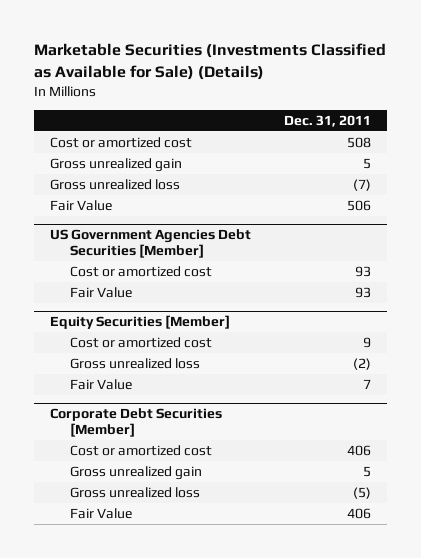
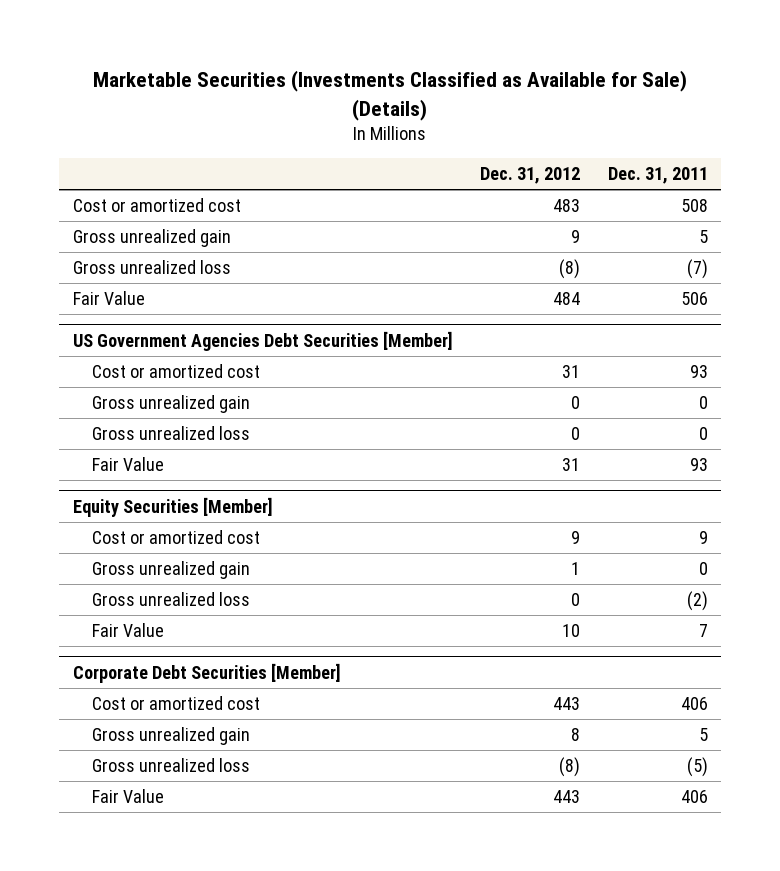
- | Dec. 31, 2011
+ | Dec. 31, 2012 | Dec. 31, 2011
@ US Government Agencies Debt Securities [Member]
+ Gross unrealized gain | 0 | 0
+ Gross unrealized loss | 0 | 0
@ Equity Securities [Member]
+ Gross unrealized gain | 1 | 0

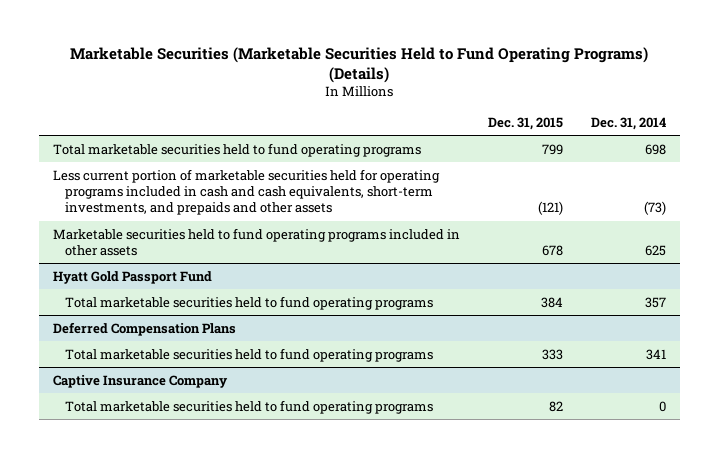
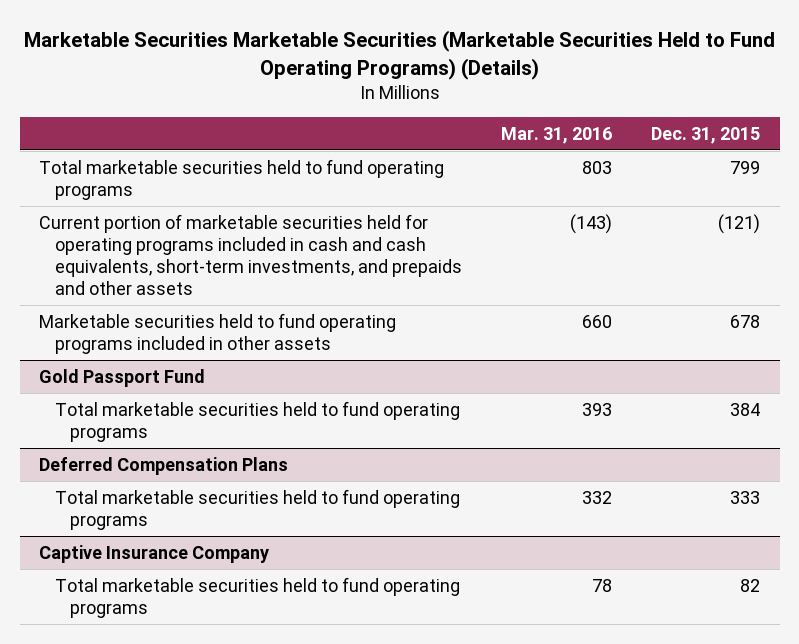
- Marketable Securities (Marketable Securities Held to Fund Operating Programs) (Details)
+ Marketable Securities Marketable Securities (Marketable Securities Held to Fund Operating Programs) (Details)
- | Dec. 31, 2015 | Dec. 31, 2014
+ | Mar. 31, 2016 | Dec. 31, 2015
- Less current portion of marketable securities held for operating programs included in cash and cash equivalents, short-term investments, and prepaids and other assets | (121) | (73)
+ Current portion of marketable securities held for operating programs included in cash and cash equivalents, short-term investments, and prepaids and other assets | (143) | (121)
- Hyatt Gold Passport Fund
+ Gold Passport Fund

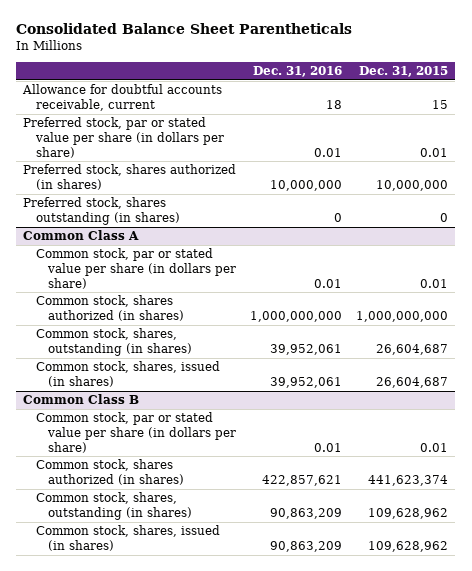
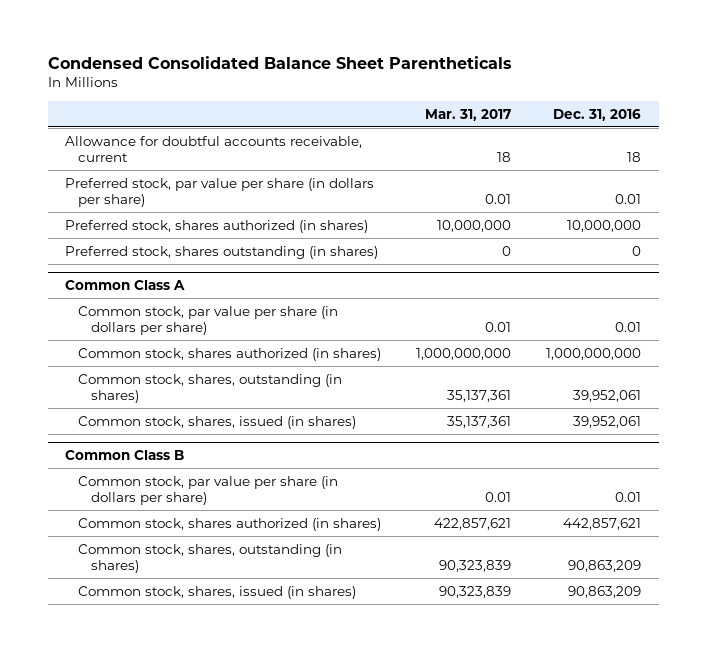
- Consolidated Balance Sheet Parentheticals
+ Condensed Consolidated Balance Sheet Parentheticals
- | Dec. 31, 2016 | Dec. 31, 2015
+ | Mar. 31, 2017 | Dec. 31, 2016
- Preferred stock, par or stated value per share (in dollars per share) | 0.01 | 0.01
+ Preferred stock, par value per share (in dollars per share) | 0.01 | 0.01
@ Common Class A
- Common stock, par or stated value per share (in dollars per share) | 0.01 | 0.01
+ Common stock, par value per share (in dollars per share) | 0.01 | 0.01
@ Common Class B
- Common stock, par or stated value per share (in dollars per share) | 0.01 | 0.01
- Common stock, shares authorized (in shares) | 422,857,621 | 441,623,374
+ Common stock, par value per share (in dollars per share) | 0.01 | 0.01
+ Common stock, shares authorized (in shares) | 422,857,621 | 442,857,621

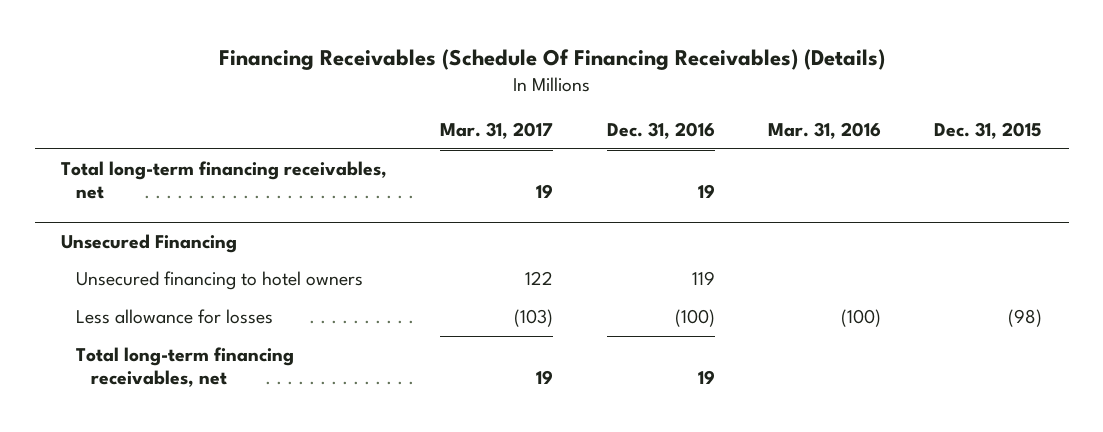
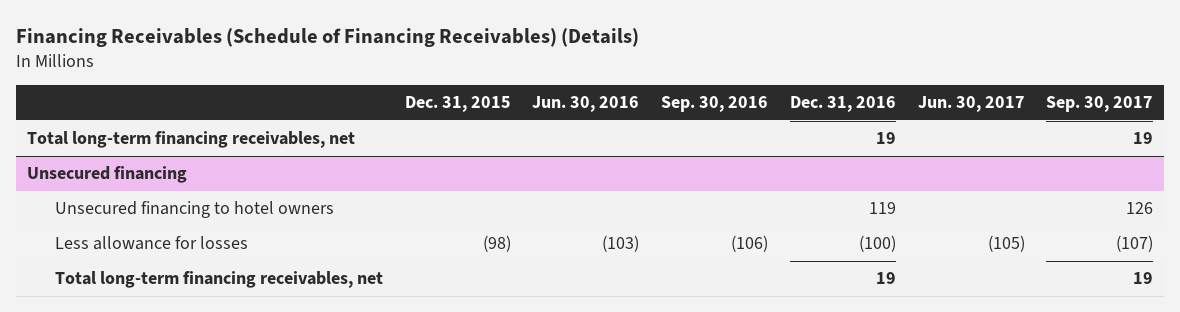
- Financing Receivables (Schedule Of Financing Receivables) (Details)
+ Financing Receivables (Schedule of Financing Receivables) (Details)
- | Mar. 31, 2017 | Dec. 31, 2016 | Mar. 31, 2016 | Dec. 31, 2015
+ | Dec. 31, 2015 | Jun. 30, 2016 | Sep. 30, 2016 | Dec. 31, 2016 | Jun. 30, 2017 | Sep. 30, 2017
- Unsecured Financing
+ Unsecured financing

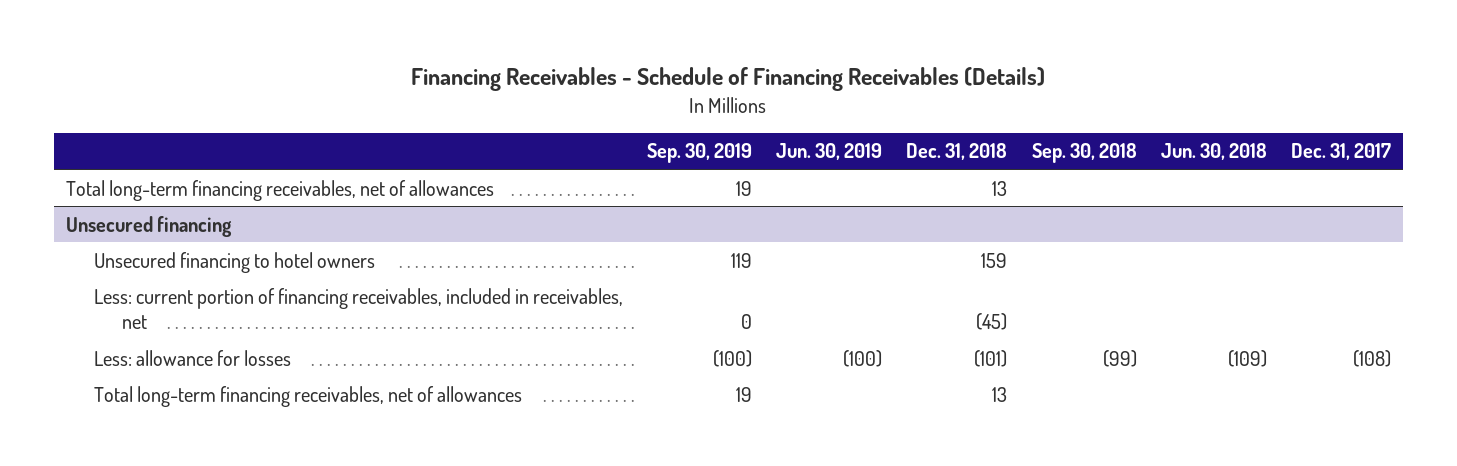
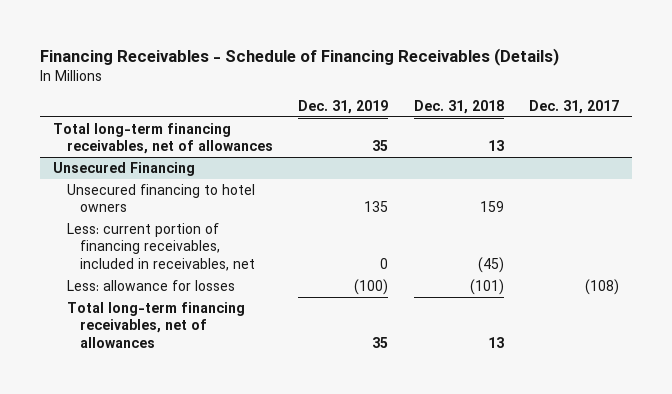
- | Sep. 30, 2019 | Jun. 30, 2019 | Dec. 31, 2018 | Sep. 30, 2018 | Jun. 30, 2018 | Dec. 31, 2017
+ | Dec. 31, 2019 | Dec. 31, 2018 | Dec. 31, 2017
- Unsecured financing
+ Unsecured Financing

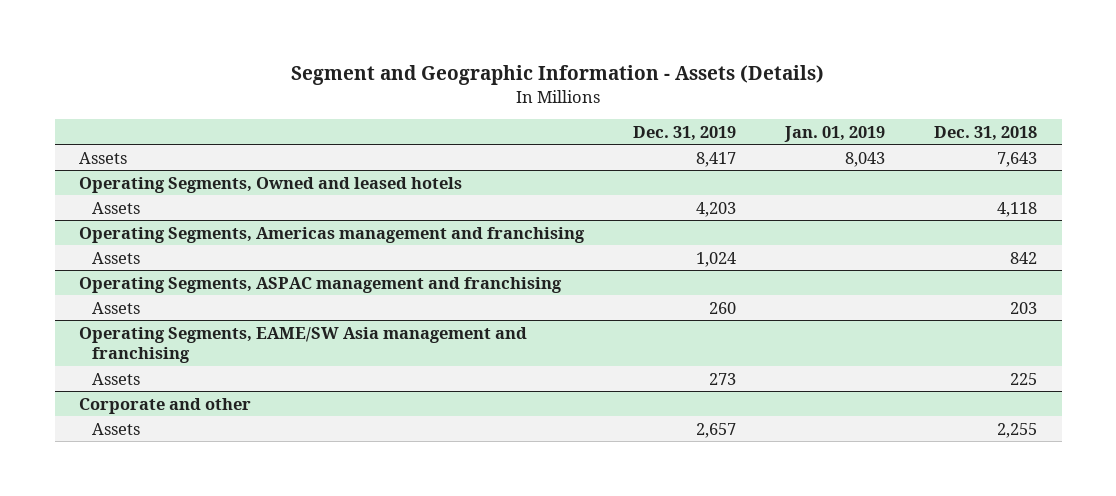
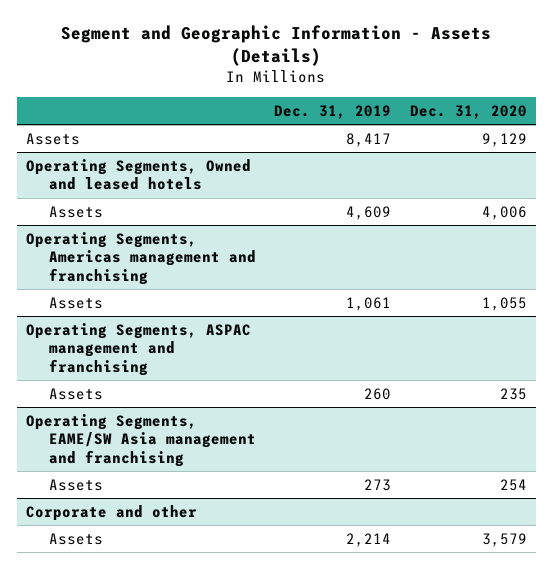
- | Dec. 31, 2019 | Jan. 01, 2019 | Dec. 31, 2018
+ | Dec. 31, 2019 | Dec. 31, 2020
@ Operating Segments, Owned and leased hotels
- Assets | 4,203 | | 4,118
+ Assets | 4,609 | 4,006
@ Operating Segments, Americas management and franchising
- Assets | 1,024 | | 842
+ Assets | 1,061 | 1,055
@ Corporate and other
- Assets | 2,657 | | 2,255
+ Assets | 2,214 | 3,579

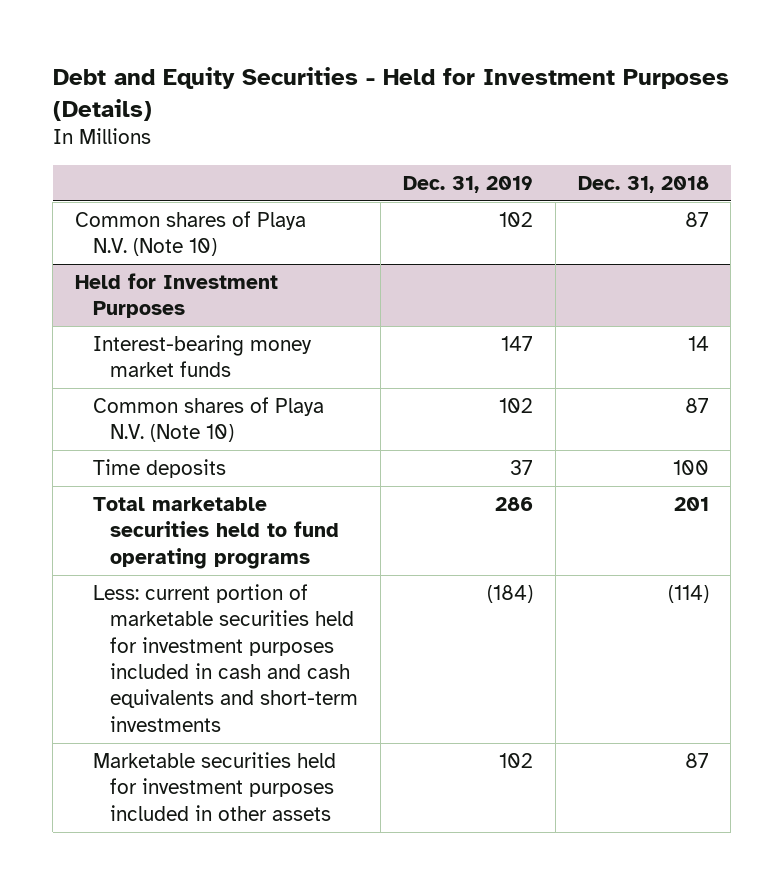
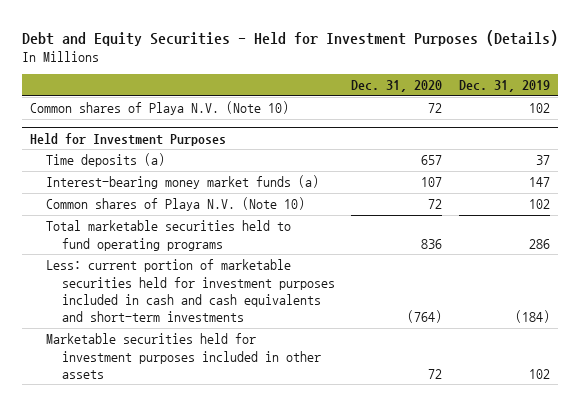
- | Dec. 31, 2019 | Dec. 31, 2018
+ | Dec. 31, 2020 | Dec. 31, 2019
@ Held for Investment Purposes
- Interest-bearing money market funds | 147 | 14
+ Time deposits (a) | 657 | 37
+ Interest-bearing money market funds (a) | 107 | 147
- Time deposits | 37 | 100

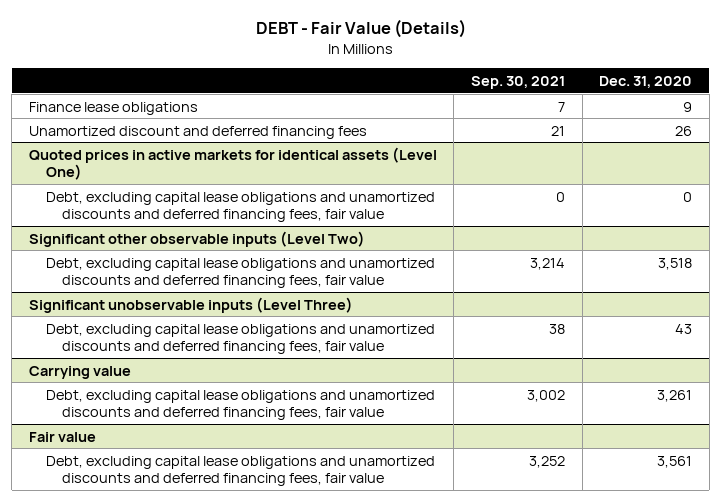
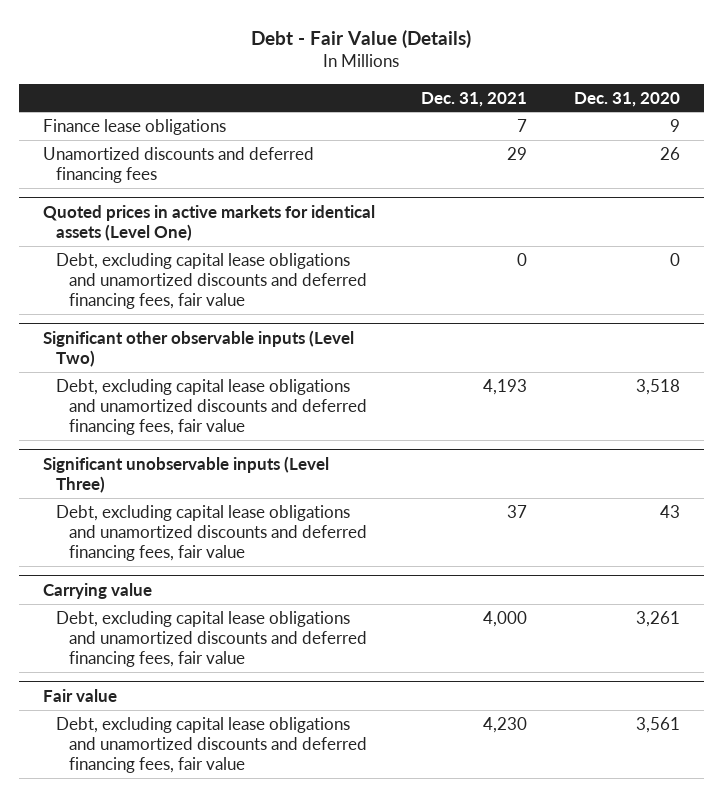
- DEBT - Fair Value (Details)
+ Debt - Fair Value (Details)
- | Sep. 30, 2021 | Dec. 31, 2020
+ | Dec. 31, 2021 | Dec. 31, 2020
- Unamortized discount and deferred financing fees | 21 | 26
+ Unamortized discounts and deferred financing fees | 29 | 26

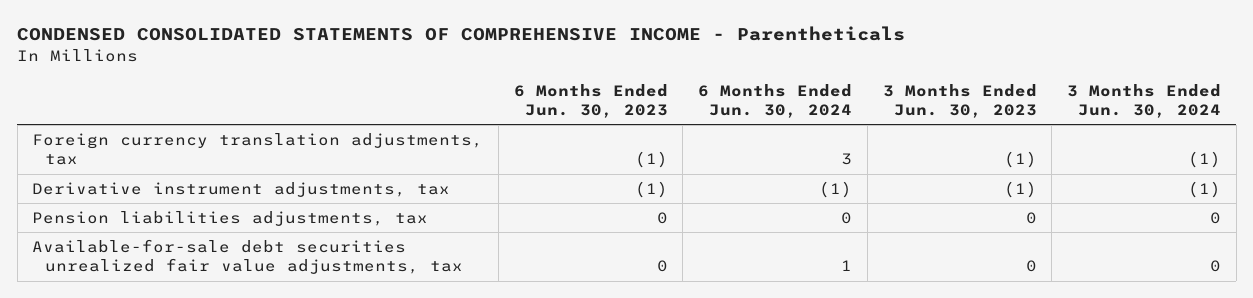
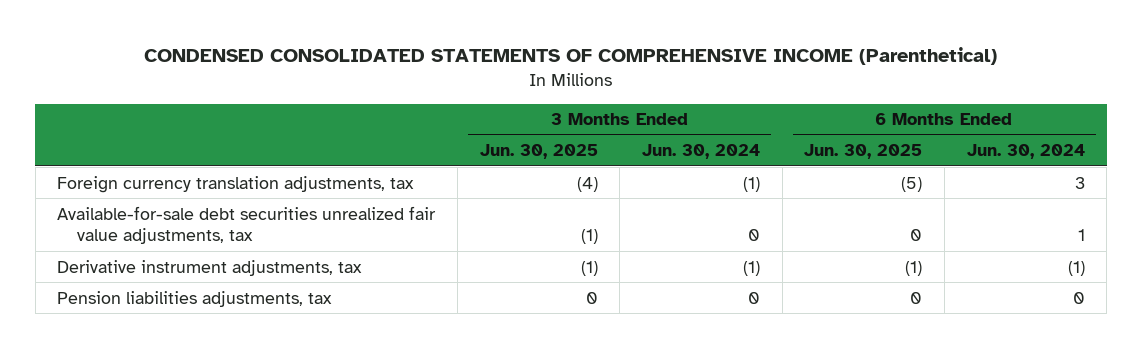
- CONDENSED CONSOLIDATED STATEMENTS OF COMPREHENSIVE INCOME - Parentheticals
+ CONDENSED CONSOLIDATED STATEMENTS OF COMPREHENSIVE INCOME (Parenthetical)
- | 6 Months Ended Jun. 30, 2023 | 6 Months Ended Jun. 30, 2024 | 3 Months Ended Jun. 30, 2023 | 3 Months Ended Jun. 30, 2024
+ | 3 Months Ended Jun. 30, 2025 | 3 Months Ended Jun. 30, 2024 | 6 Months Ended Jun. 30, 2025 | 6 Months Ended Jun. 30, 2024
moved up: Available-for-sale debt securities unrealized fair value adjustments, tax | (1) | 0 | 0 | 1

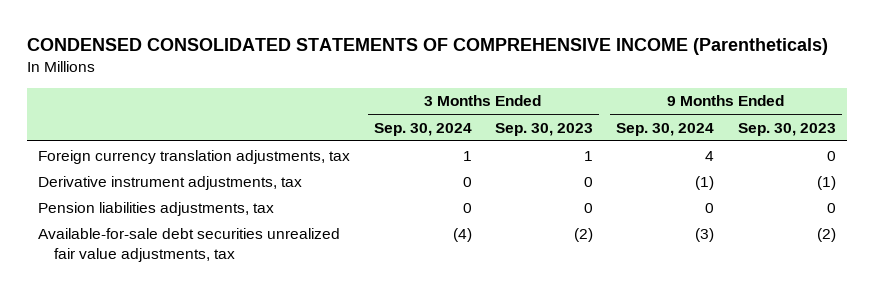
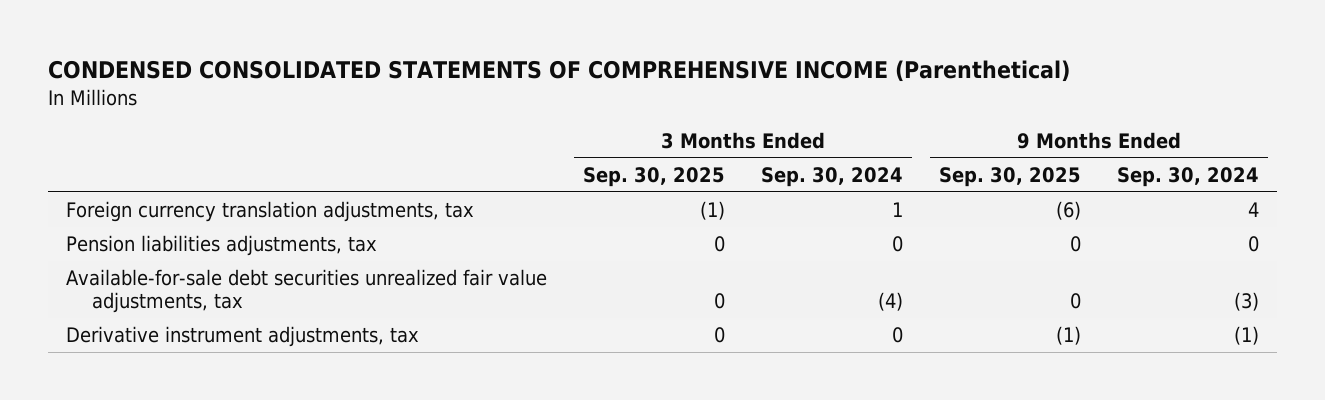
- CONDENSED CONSOLIDATED STATEMENTS OF COMPREHENSIVE INCOME (Parentheticals)
+ CONDENSED CONSOLIDATED STATEMENTS OF COMPREHENSIVE INCOME (Parenthetical)
- | 3 Months Ended Sep. 30, 2024 | 3 Months Ended Sep. 30, 2023 | 9 Months Ended Sep. 30, 2024 | 9 Months Ended Sep. 30, 2023
+ | 3 Months Ended Sep. 30, 2025 | 3 Months Ended Sep. 30, 2024 | 9 Months Ended Sep. 30, 2025 | 9 Months Ended Sep. 30, 2024
moved down: Derivative instrument adjustments, tax | 0 | 0 | (1) | (1)

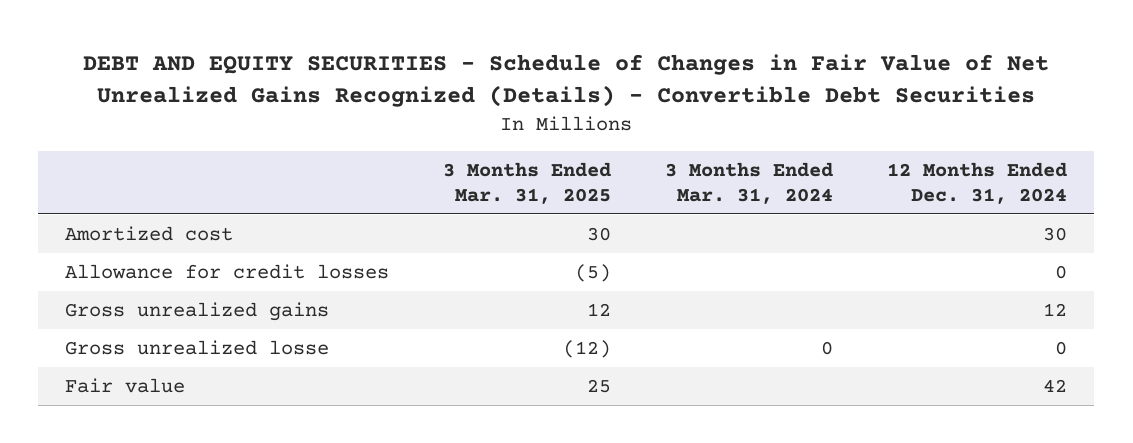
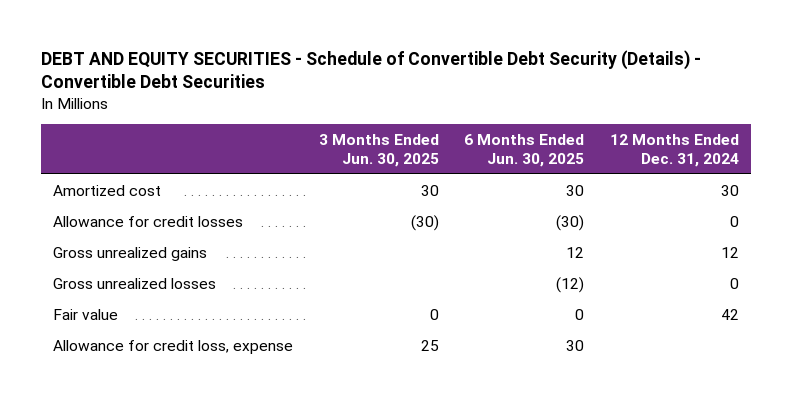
- DEBT AND EQUITY SECURITIES - Schedule of Changes in Fair Value of Net Unrealized Gains Recognized (Details) - Convertible Debt Securities
+ DEBT AND EQUITY SECURITIES - Schedule of Convertible Debt Security (Details) - Convertible Debt Securities
- | 3 Months Ended Mar. 31, 2025 | 3 Months Ended Mar. 31, 2024 | 12 Months Ended Dec. 31, 2024
+ | 3 Months Ended Jun. 30, 2025 | 6 Months Ended Jun. 30, 2025 | 12 Months Ended Dec. 31, 2024
- Gross unrealized losse | (12) | 0 | 0
+ Gross unrealized losses | | (12) | 0
+ Allowance for credit loss, expense | 25 | 30 |

